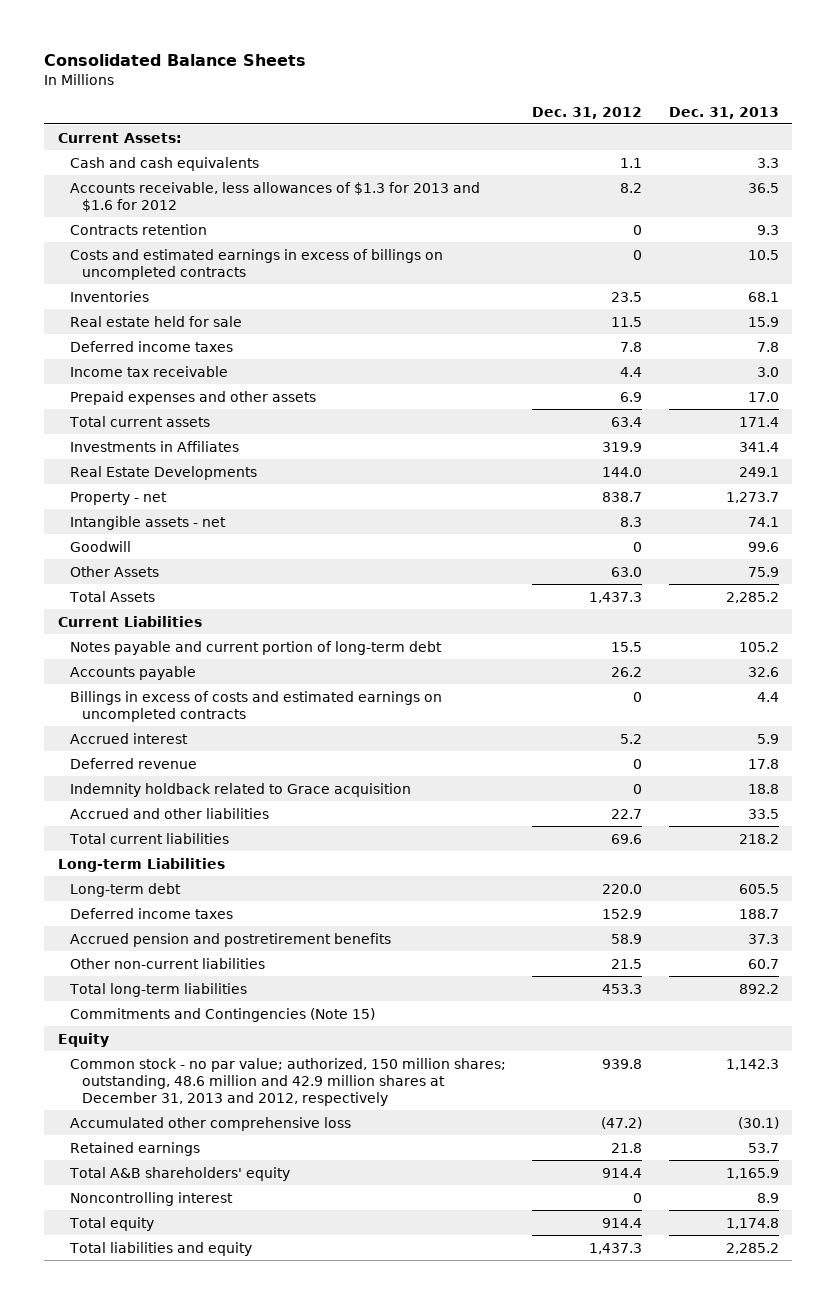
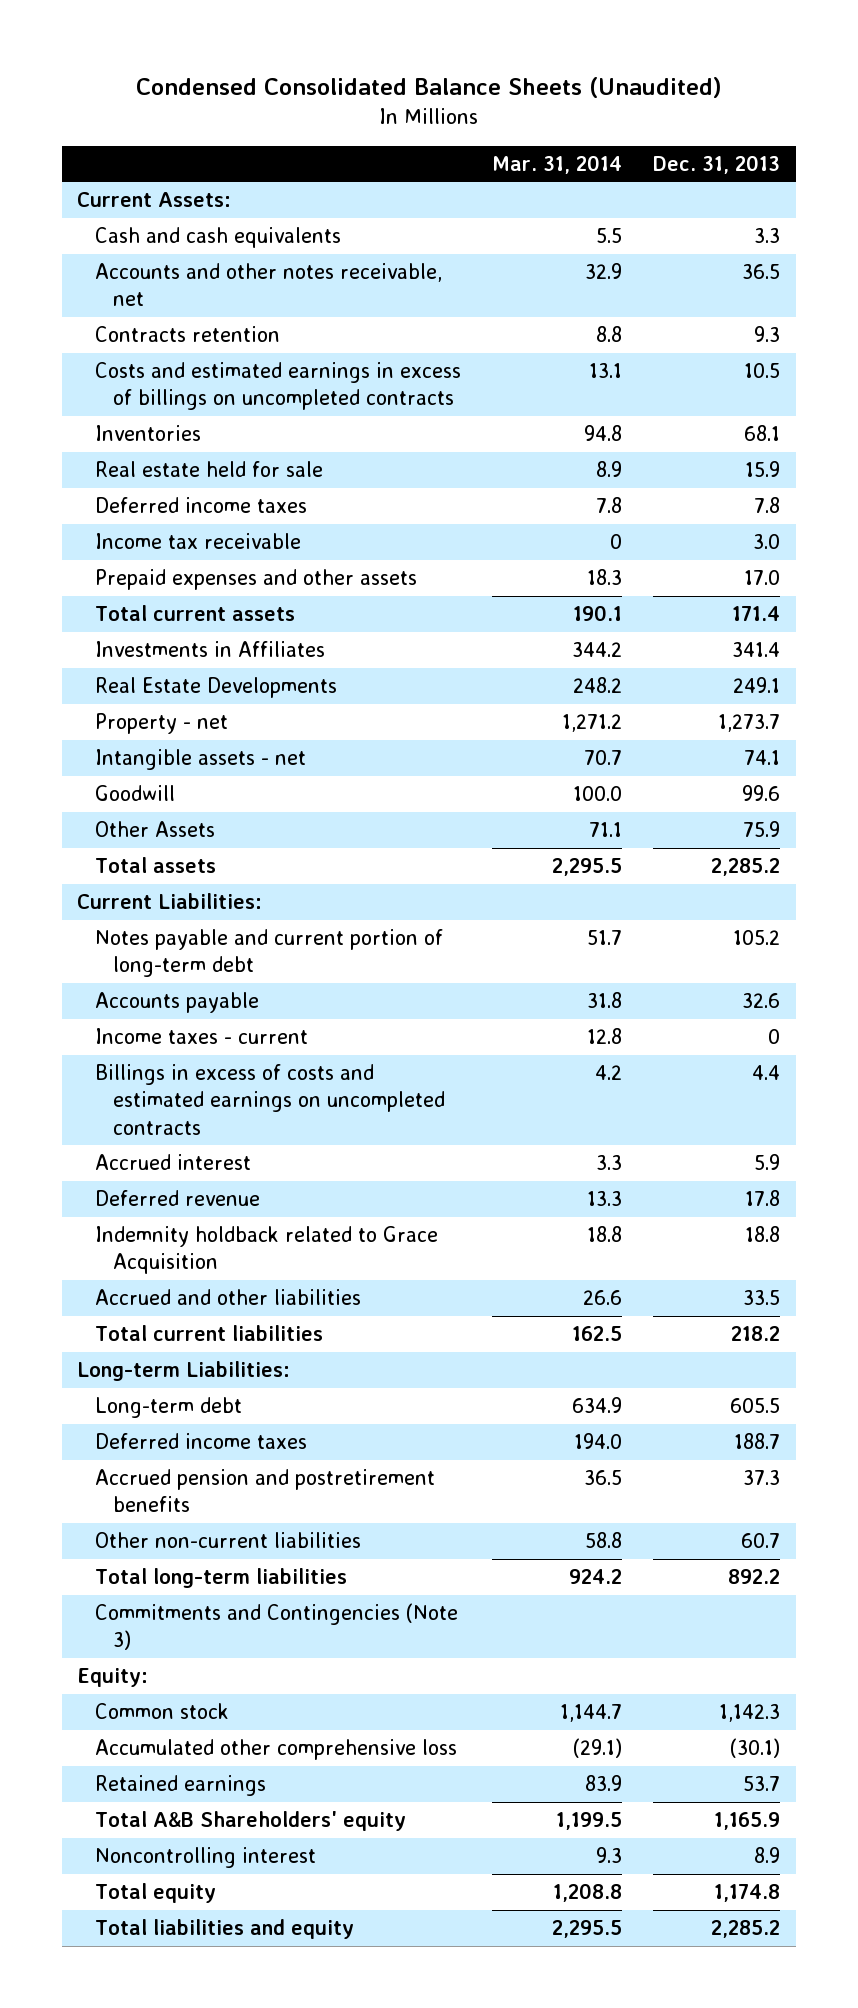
- Consolidated Balance Sheets
+ Condensed Consolidated Balance Sheets (Unaudited)
- | Dec. 31, 2012 | Dec. 31, 2013
+ | Mar. 31, 2014 | Dec. 31, 2013
- Accounts receivable, less allowances of $1.3 for 2013 and $1.6 for 2012 | 8.2 | 36.5
+ Accounts and other notes receivable, net | 32.9 | 36.5
- Total Assets | 1,437.3 | 2,285.2
- Current Liabilities
+ Total assets | 2,295.5 | 2,285.2
+ Current Liabilities:
+ Income taxes - current | 12.8 | 0
- Indemnity holdback related to Grace acquisition | 0 | 18.8
+ Indemnity holdback related to Grace Acquisition | 18.8 | 18.8
- Long-term Liabilities
+ Long-term Liabilities:
- Commitments and Contingencies (Note 15)
- Equity
- Common stock - no par value; authorized, 150 million shares; outstanding, 48.6 million and 42.9 million shares at December 31, 2013 and 2012, respectively | 939.8 | 1,142.3
+ Commitments and Contingencies (Note 3)
+ Equity:
+ Common stock | 1,144.7 | 1,142.3
- Total A&B shareholders' equity | 914.4 | 1,165.9
+ Total A&B Shareholders' equity | 1,199.5 | 1,165.9

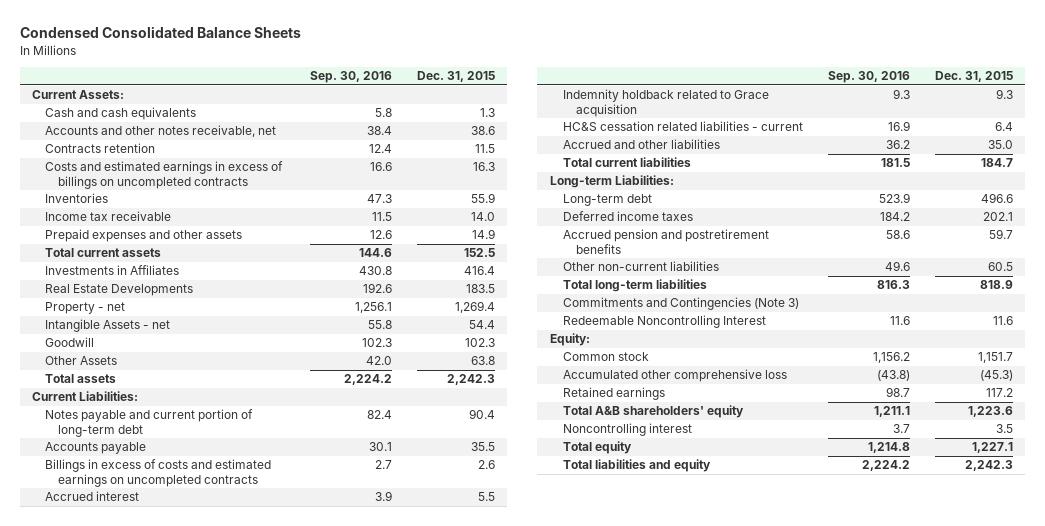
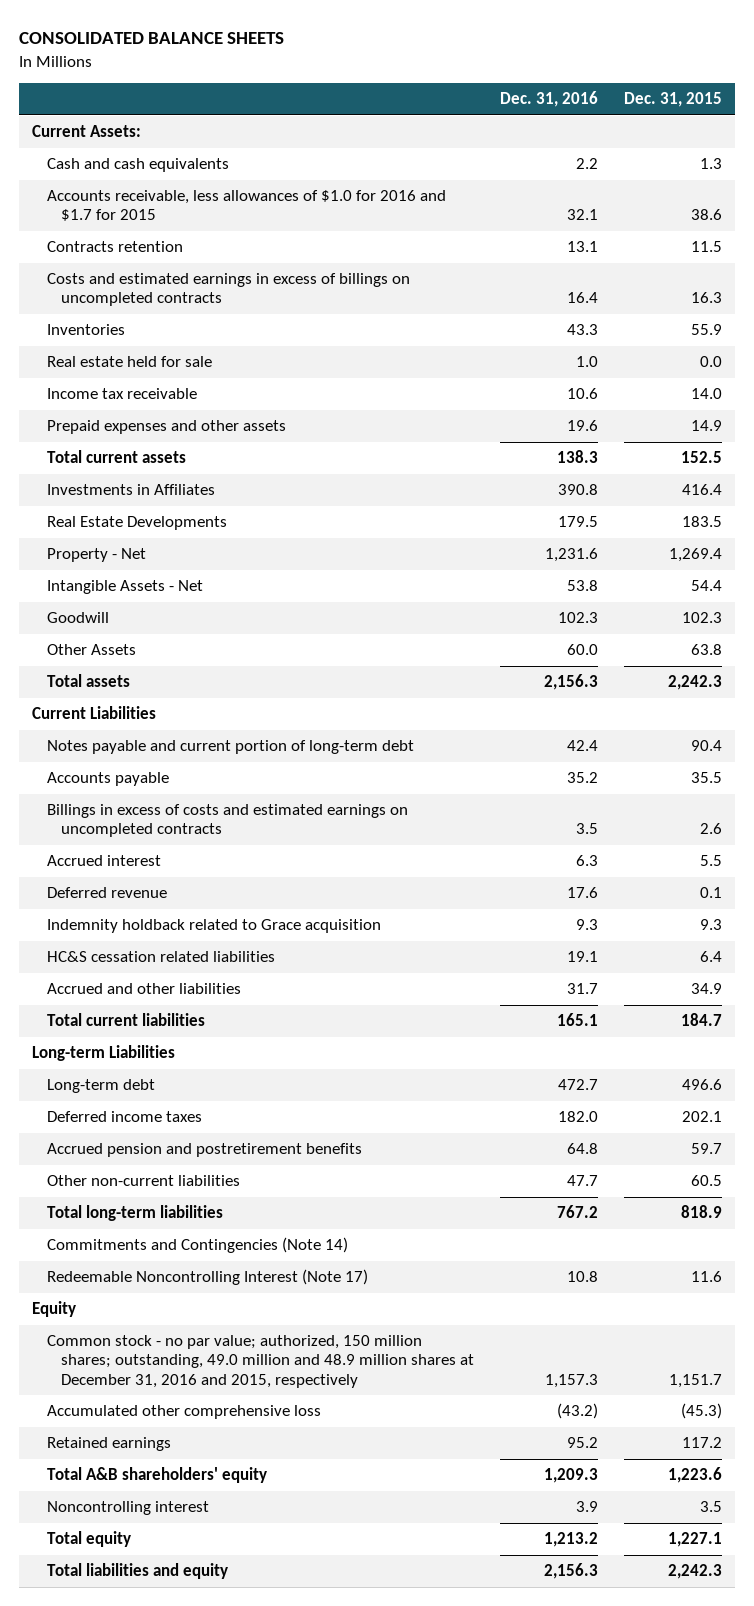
- Condensed Consolidated Balance Sheets
+ CONSOLIDATED BALANCE SHEETS
- | Sep. 30, 2016 | Dec. 31, 2015
+ | Dec. 31, 2016 | Dec. 31, 2015
- Accounts and other notes receivable, net | 38.4 | 38.6
+ Accounts receivable, less allowances of $1.0 for 2016 and $1.7 for 2015 | 32.1 | 38.6
+ Real estate held for sale | 1.0 | 0.0
- Property - net | 1,256.1 | 1,269.4
- Intangible Assets - net | 55.8 | 54.4
+ Property - Net | 1,231.6 | 1,269.4
+ Intangible Assets - Net | 53.8 | 54.4
- Current Liabilities:
+ Current Liabilities
+ Deferred revenue | 17.6 | 0.1
- HC&S cessation related liabilities - current | 16.9 | 6.4
- Accrued and other liabilities | 36.2 | 35.0
+ HC&S cessation related liabilities | 19.1 | 6.4
+ Accrued and other liabilities | 31.7 | 34.9
- Long-term Liabilities:
+ Long-term Liabilities
- Commitments and Contingencies (Note 3)
- Redeemable Noncontrolling Interest | 11.6 | 11.6
- Equity:
- Common stock | 1,156.2 | 1,151.7
+ Commitments and Contingencies (Note 14)
+ Redeemable Noncontrolling Interest (Note 17) | 10.8 | 11.6
+ Equity
+ Common stock - no par value; authorized, 150 million shares; outstanding, 49.0 million and 48.9 million shares at December 31, 2016 and 2015, respectively | 1,157.3 | 1,151.7

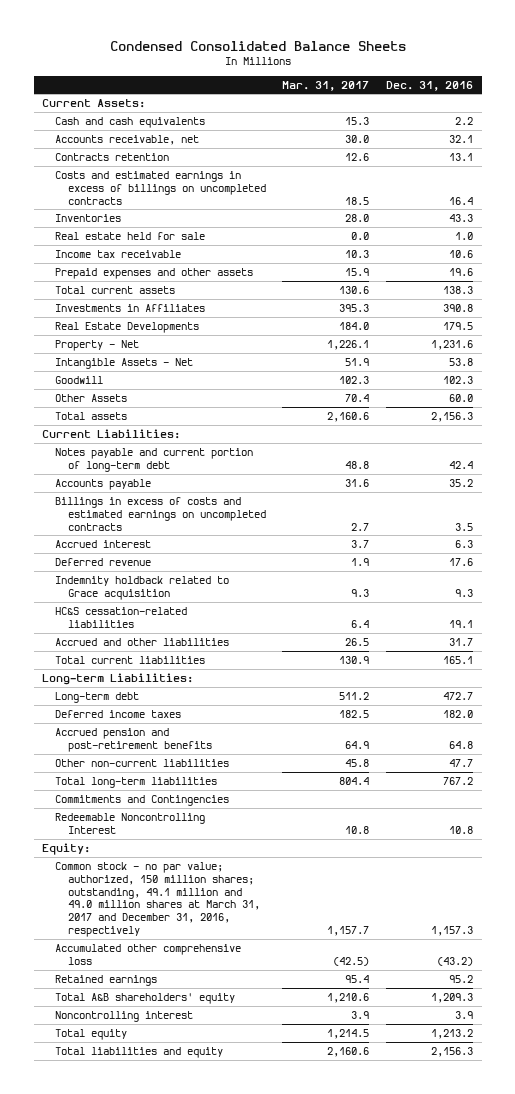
- CONSOLIDATED BALANCE SHEETS
+ Condensed Consolidated Balance Sheets
- | Dec. 31, 2016 | Dec. 31, 2015
+ | Mar. 31, 2017 | Dec. 31, 2016
- Accounts receivable, less allowances of $1.0 for 2016 and $1.7 for 2015 | 32.1 | 38.6
+ Accounts receivable, net | 30.0 | 32.1
- Current Liabilities
+ Current Liabilities:
- HC&S cessation related liabilities | 19.1 | 6.4
+ HC&S cessation-related liabilities | 6.4 | 19.1
- Long-term Liabilities
+ Long-term Liabilities:
- Accrued pension and postretirement benefits | 64.8 | 59.7
+ Accrued pension and post-retirement benefits | 64.9 | 64.8
- Commitments and Contingencies (Note 14)
- Redeemable Noncontrolling Interest (Note 17) | 10.8 | 11.6
- Equity
- Common stock - no par value; authorized, 150 million shares; outstanding, 49.0 million and 48.9 million shares at December 31, 2016 and 2015, respectively | 1,157.3 | 1,151.7
+ Commitments and Contingencies
+ Redeemable Noncontrolling Interest | 10.8 | 10.8
+ Equity:
+ Common stock - no par value; authorized, 150 million shares; outstanding, 49.1 million and 49.0 million shares at March 31, 2017 and December 31, 2016, respectively | 1,157.7 | 1,157.3

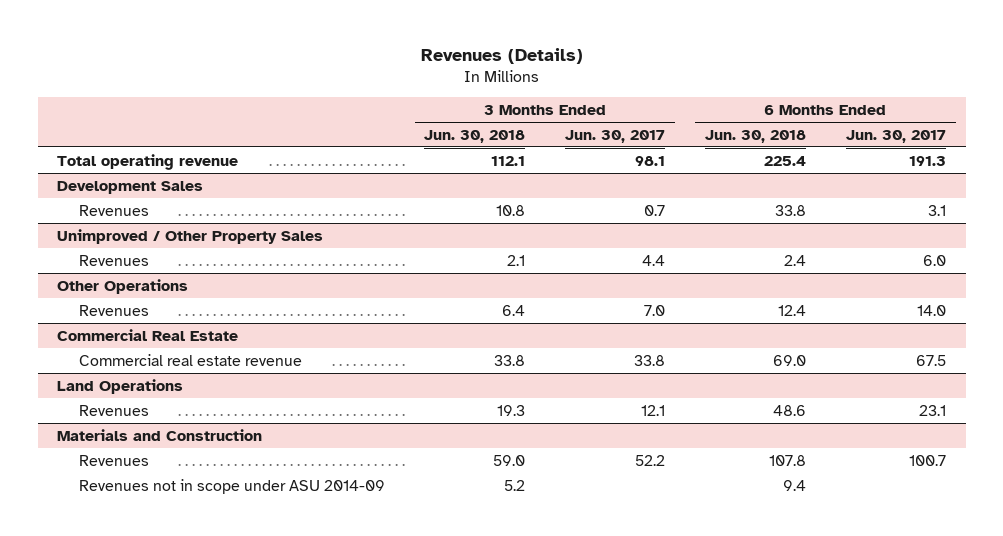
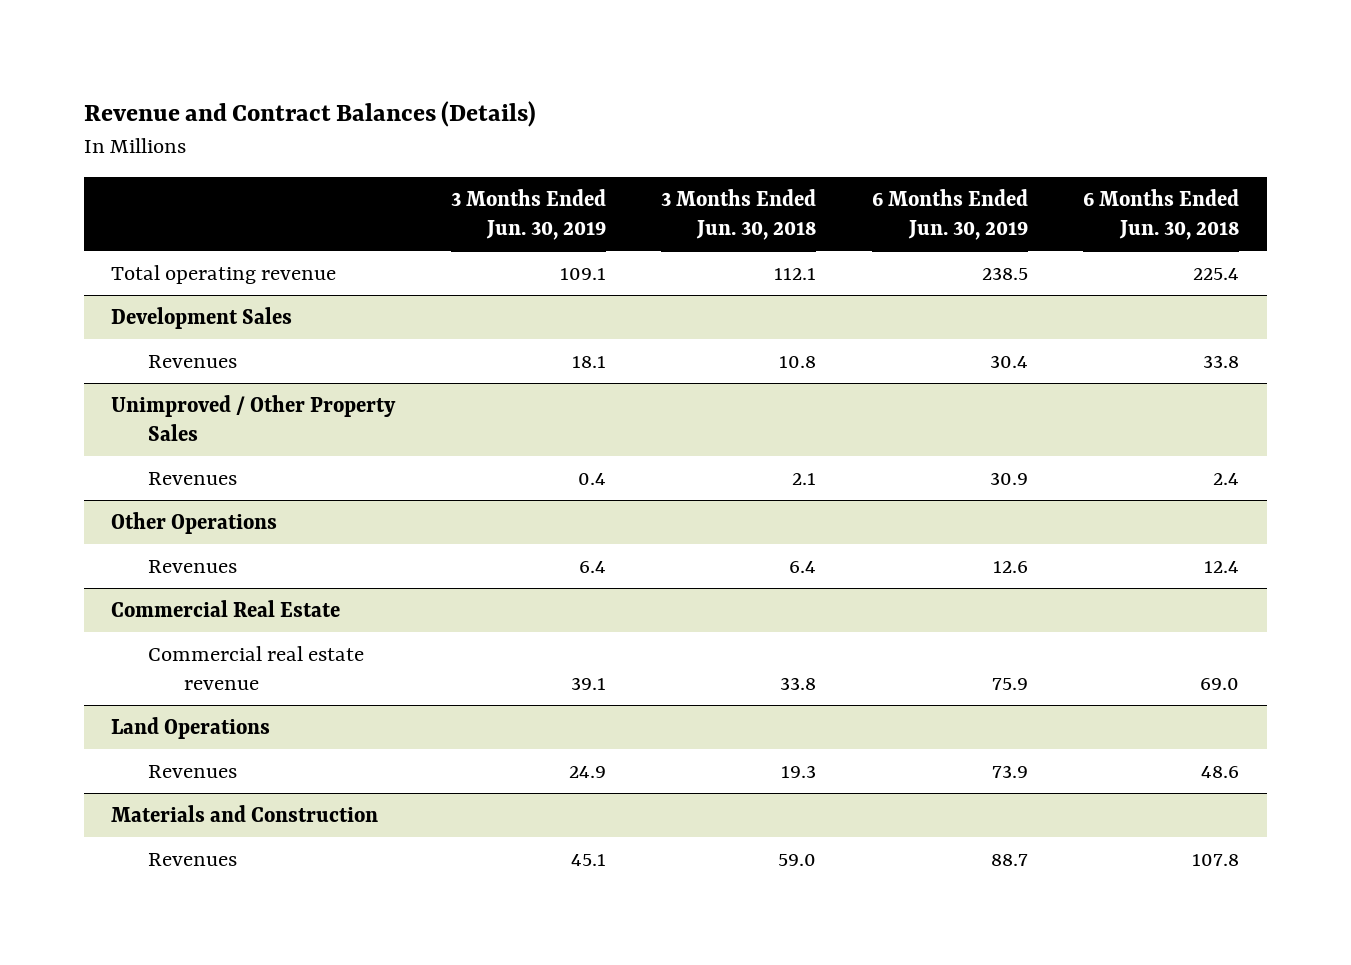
- Revenues (Details)
+ Revenue and Contract Balances (Details)
- | 3 Months Ended Jun. 30, 2018 | 3 Months Ended Jun. 30, 2017 | 6 Months Ended Jun. 30, 2018 | 6 Months Ended Jun. 30, 2017
+ | 3 Months Ended Jun. 30, 2019 | 3 Months Ended Jun. 30, 2018 | 6 Months Ended Jun. 30, 2019 | 6 Months Ended Jun. 30, 2018
@ Materials and Construction
- Revenues not in scope under ASU 2014-09 | 5.2 | | 9.4 |

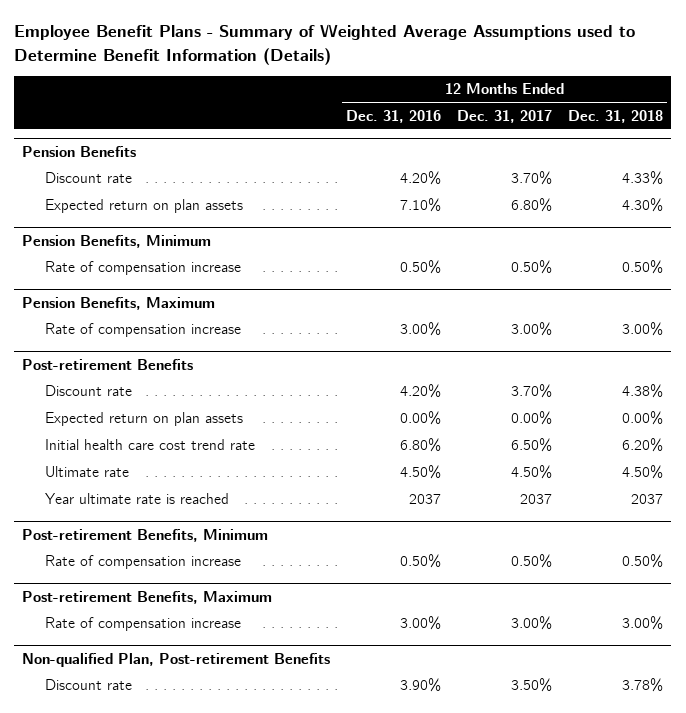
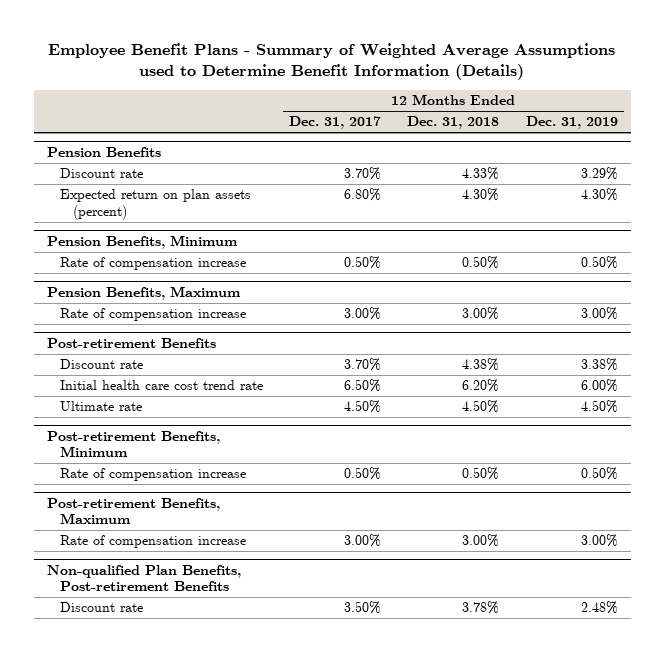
- | 12 Months Ended Dec. 31, 2016 | 12 Months Ended Dec. 31, 2017 | 12 Months Ended Dec. 31, 2018
+ | 12 Months Ended Dec. 31, 2017 | 12 Months Ended Dec. 31, 2018 | 12 Months Ended Dec. 31, 2019
@ Pension Benefits
- Expected return on plan assets | 7.10% | 6.80% | 4.30%
+ Expected return on plan assets (percent) | 6.80% | 4.30% | 4.30%
@ Post-retirement Benefits
- Expected return on plan assets | 0.00% | 0.00% | 0.00%
- Year ultimate rate is reached | 2037 | 2037 | 2037
- Non-qualified Plan, Post-retirement Benefits
+ Non-qualified Plan Benefits, Post-retirement Benefits

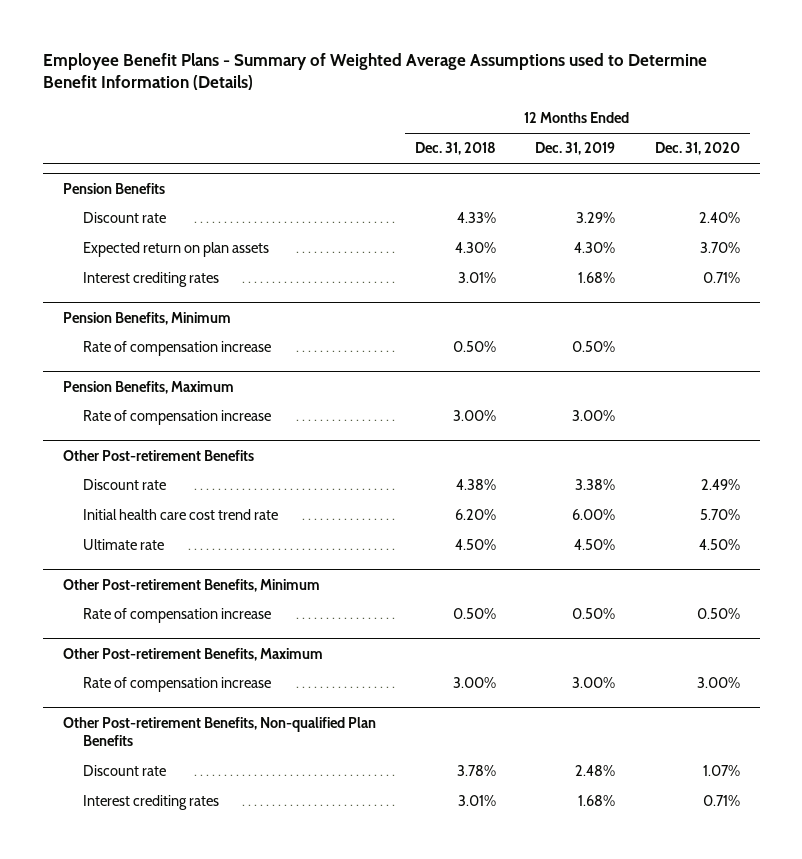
- | 12 Months Ended Dec. 31, 2017 | 12 Months Ended Dec. 31, 2018 | 12 Months Ended Dec. 31, 2019
+ | 12 Months Ended Dec. 31, 2018 | 12 Months Ended Dec. 31, 2019 | 12 Months Ended Dec. 31, 2020
@ Pension Benefits
- Expected return on plan assets (percent) | 6.80% | 4.30% | 4.30%
+ Expected return on plan assets | 4.30% | 4.30% | 3.70%
+ Interest crediting rates | 3.01% | 1.68% | 0.71%
- Post-retirement Benefits
+ Other Post-retirement Benefits
- Post-retirement Benefits, Minimum
+ Other Post-retirement Benefits, Minimum
- Post-retirement Benefits, Maximum
+ Other Post-retirement Benefits, Maximum
- Non-qualified Plan Benefits, Post-retirement Benefits
+ Other Post-retirement Benefits, Non-qualified Plan Benefits
+ Interest crediting rates | 3.01% | 1.68% | 0.71%

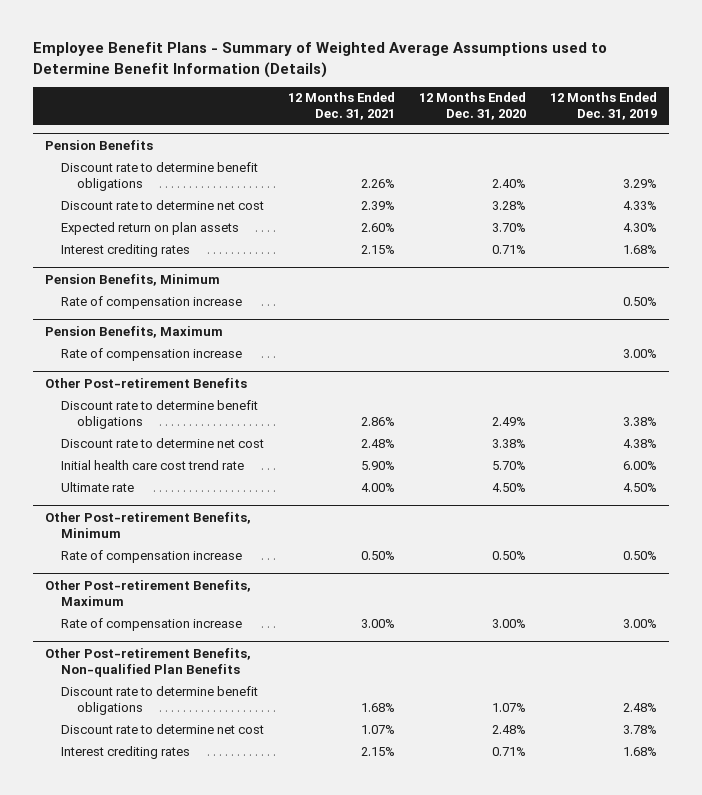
- | 12 Months Ended Dec. 31, 2018 | 12 Months Ended Dec. 31, 2019 | 12 Months Ended Dec. 31, 2020
+ | 12 Months Ended Dec. 31, 2021 | 12 Months Ended Dec. 31, 2020 | 12 Months Ended Dec. 31, 2019
@ Pension Benefits
- Discount rate | 4.33% | 3.29% | 2.40%
+ Discount rate to determine benefit obligations | 2.26% | 2.40% | 3.29%
+ Discount rate to determine net cost | 2.39% | 3.28% | 4.33%
@ Other Post-retirement Benefits
- Discount rate | 4.38% | 3.38% | 2.49%
+ Discount rate to determine benefit obligations | 2.86% | 2.49% | 3.38%
+ Discount rate to determine net cost | 2.48% | 3.38% | 4.38%
@ Other Post-retirement Benefits, Non-qualified Plan Benefits
- Discount rate | 3.78% | 2.48% | 1.07%
+ Discount rate to determine benefit obligations | 1.68% | 1.07% | 2.48%
+ Discount rate to determine net cost | 1.07% | 2.48% | 3.78%

